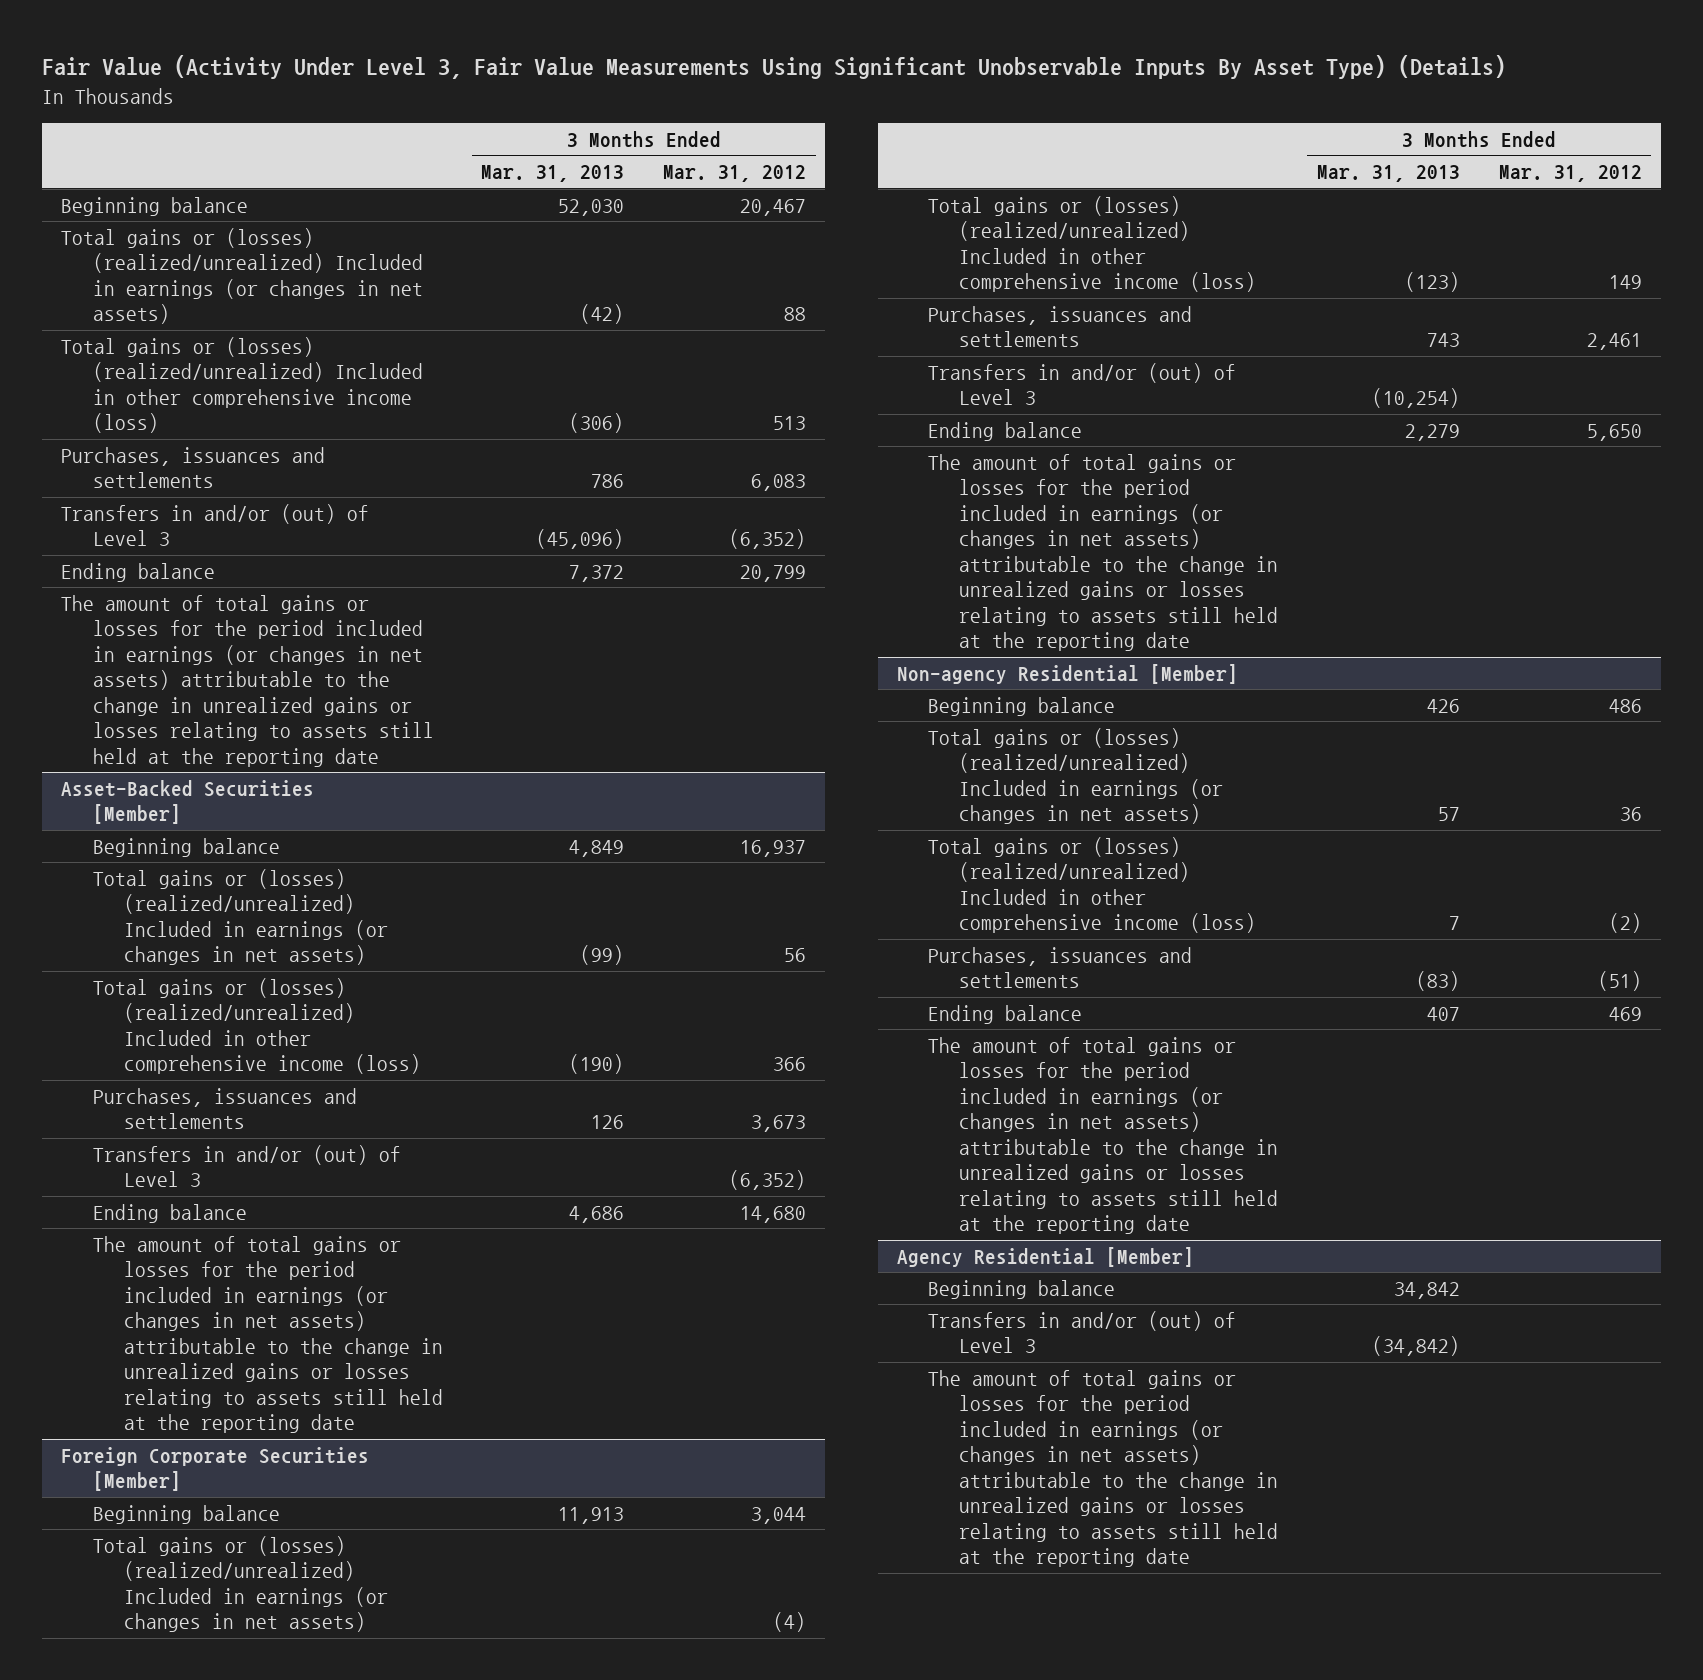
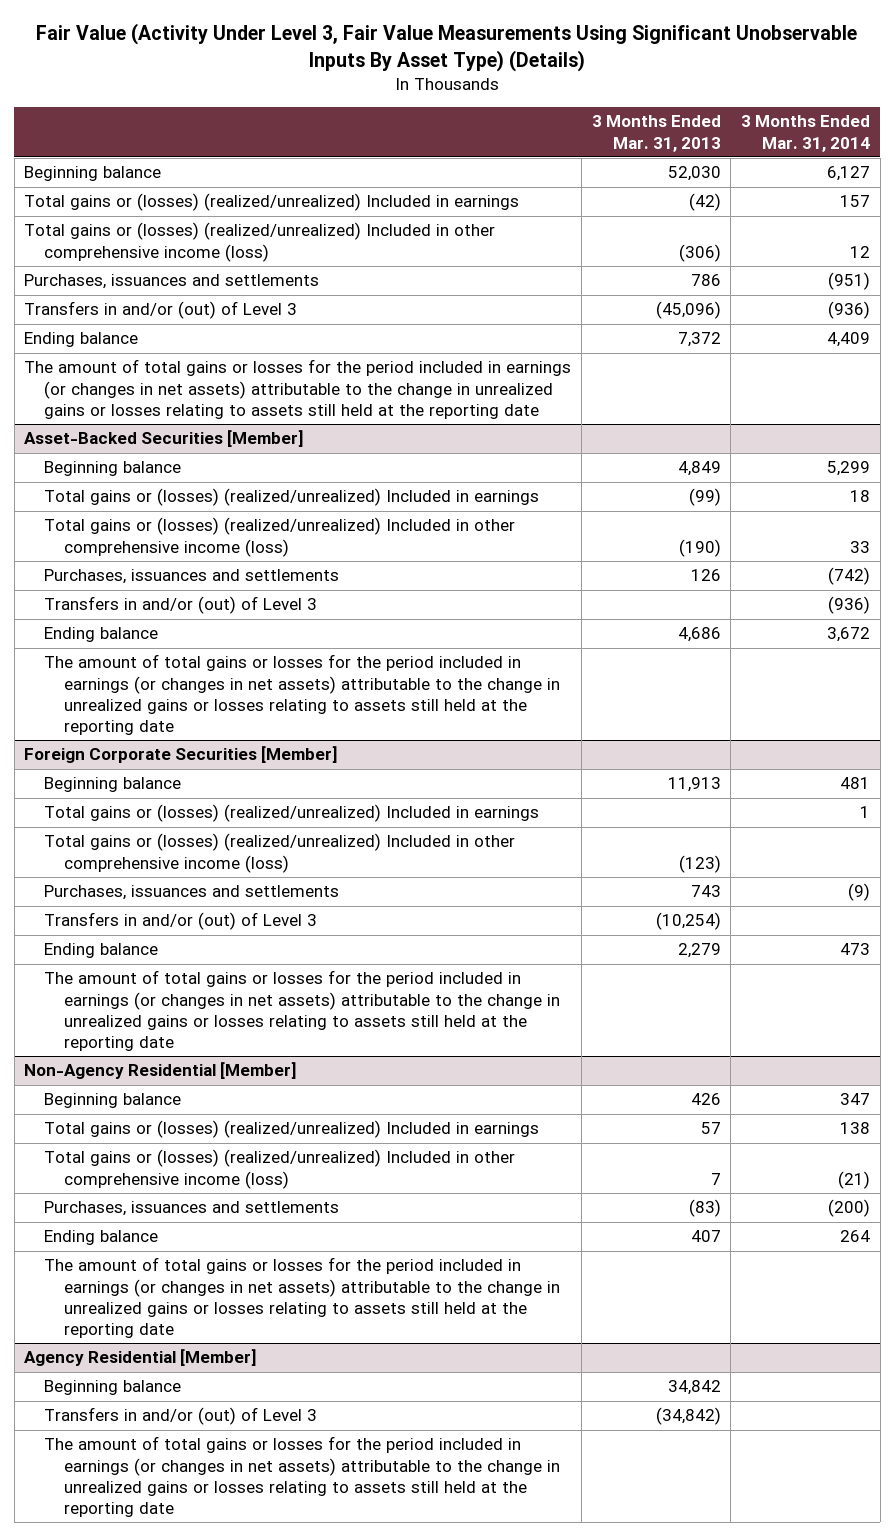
- | 3 Months Ended Mar. 31, 2013 | 3 Months Ended Mar. 31, 2012
+ | 3 Months Ended Mar. 31, 2013 | 3 Months Ended Mar. 31, 2014
- Total gains or (losses) (realized/unrealized) Included in earnings (or changes in net assets) | (42) | 88
+ Total gains or (losses) (realized/unrealized) Included in earnings | (42) | 157
@ Asset-Backed Securities [Member]
- Total gains or (losses) (realized/unrealized) Included in earnings (or changes in net assets) | (99) | 56
+ Total gains or (losses) (realized/unrealized) Included in earnings | (99) | 18
@ Foreign Corporate Securities [Member]
- Total gains or (losses) (realized/unrealized) Included in earnings (or changes in net assets) | | (4)
+ Total gains or (losses) (realized/unrealized) Included in earnings | | 1
- Non-agency Residential [Member]
+ Non-Agency Residential [Member]
- Total gains or (losses) (realized/unrealized) Included in earnings (or changes in net assets) | 57 | 36
+ Total gains or (losses) (realized/unrealized) Included in earnings | 57 | 138

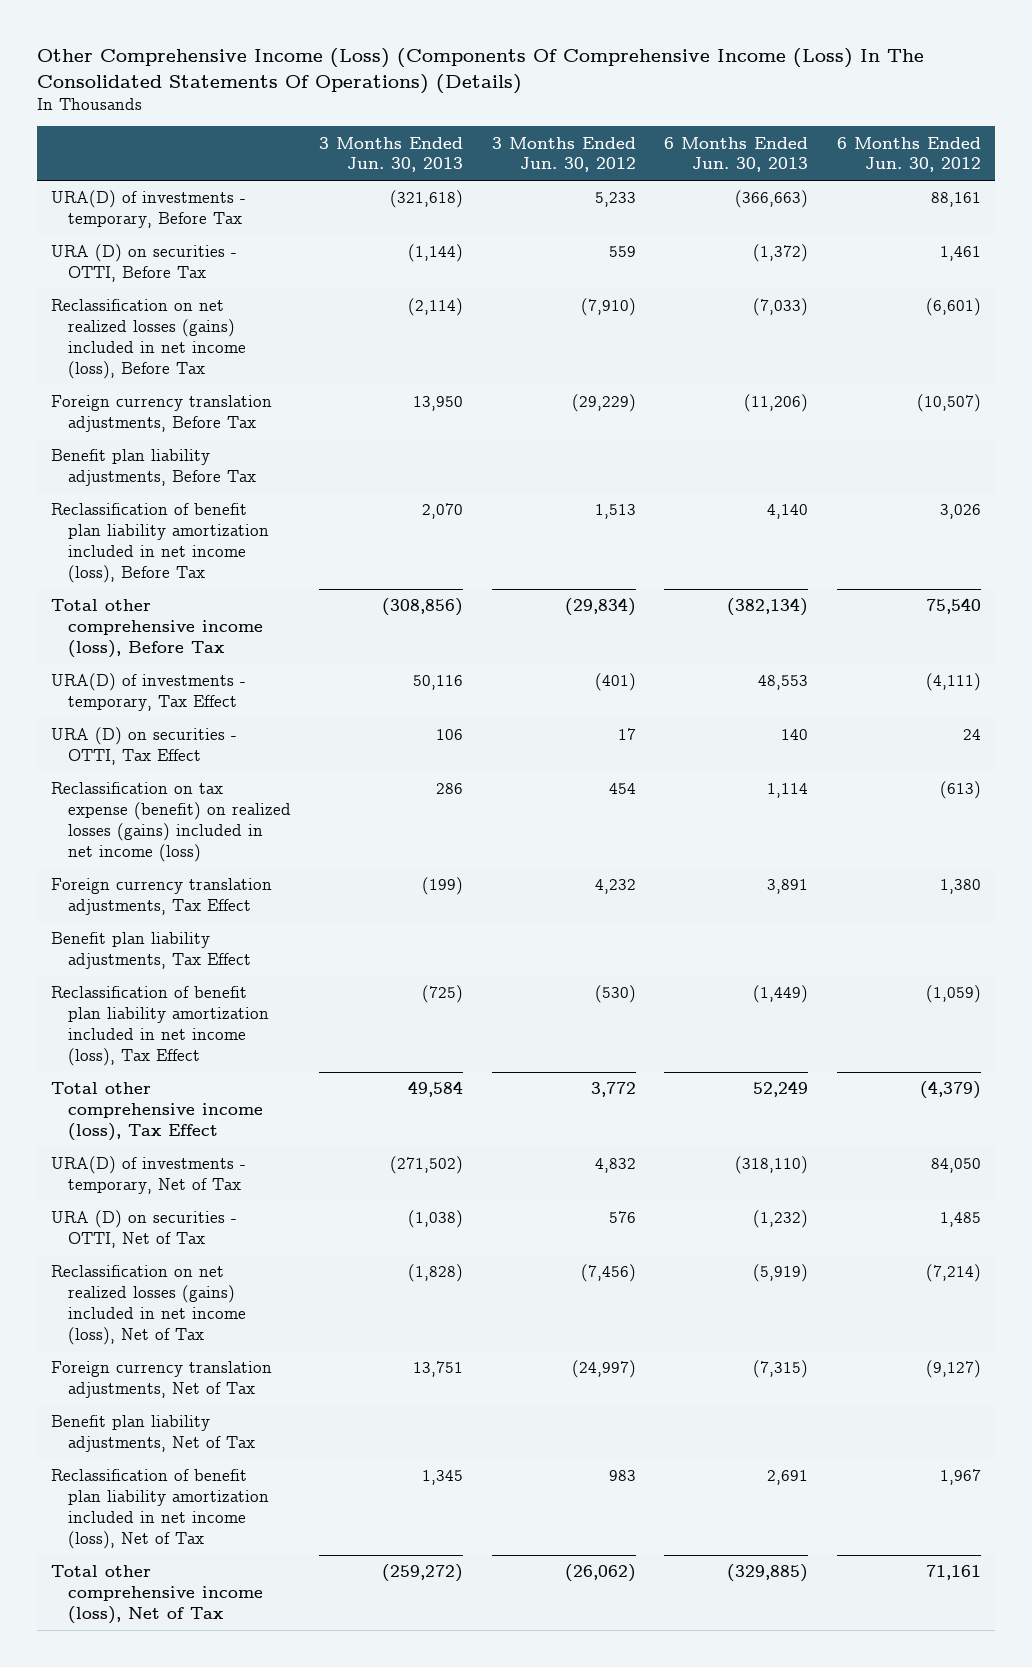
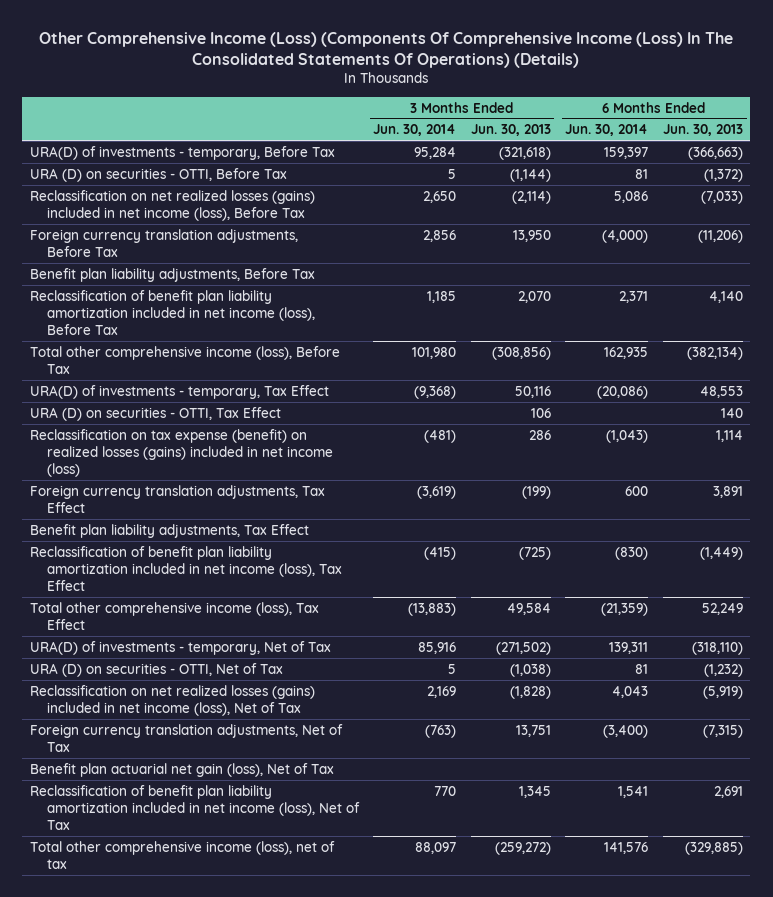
- | 3 Months Ended Jun. 30, 2013 | 3 Months Ended Jun. 30, 2012 | 6 Months Ended Jun. 30, 2013 | 6 Months Ended Jun. 30, 2012
+ | 3 Months Ended Jun. 30, 2014 | 3 Months Ended Jun. 30, 2013 | 6 Months Ended Jun. 30, 2014 | 6 Months Ended Jun. 30, 2013
- Benefit plan liability adjustments, Net of Tax
+ Benefit plan actuarial net gain (loss), Net of Tax
- Total other comprehensive income (loss), Net of Tax | (259,272) | (26,062) | (329,885) | 71,161
+ Total other comprehensive income (loss), net of tax | 88,097 | (259,272) | 141,576 | (329,885)

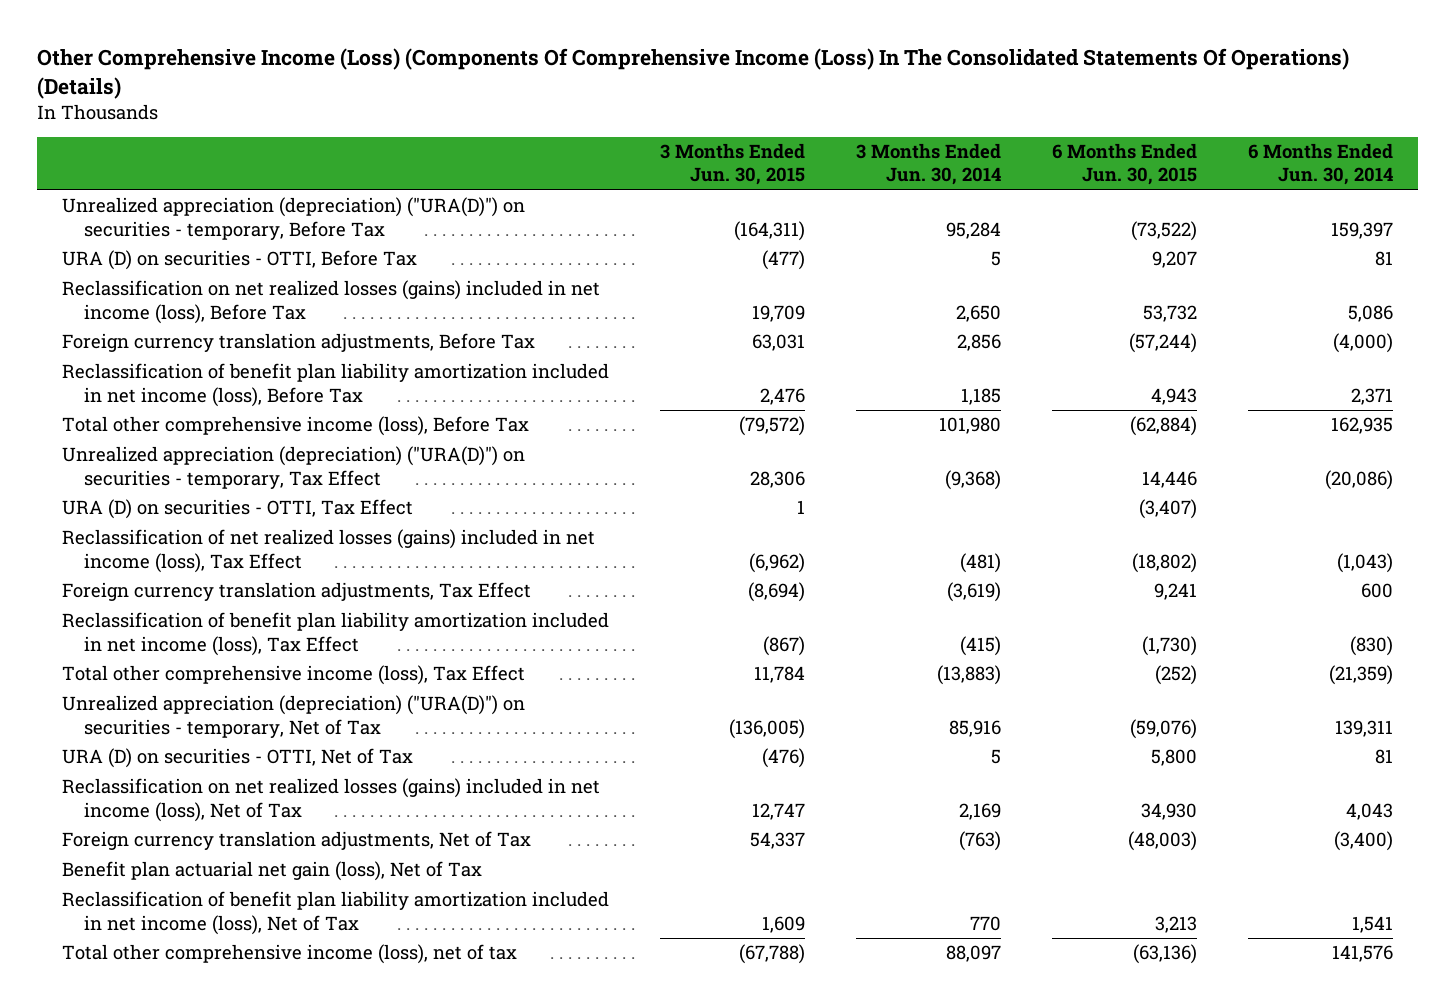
- | 3 Months Ended Jun. 30, 2014 | 3 Months Ended Jun. 30, 2013 | 6 Months Ended Jun. 30, 2014 | 6 Months Ended Jun. 30, 2013
+ | 3 Months Ended Jun. 30, 2015 | 3 Months Ended Jun. 30, 2014 | 6 Months Ended Jun. 30, 2015 | 6 Months Ended Jun. 30, 2014
- URA(D) of investments - temporary, Before Tax | 95,284 | (321,618) | 159,397 | (366,663)
+ Unrealized appreciation (depreciation) ("URA(D)") on securities - temporary, Before Tax | (164,311) | 95,284 | (73,522) | 159,397
- Benefit plan liability adjustments, Before Tax
- URA(D) of investments - temporary, Tax Effect | (9,368) | 50,116 | (20,086) | 48,553
+ Unrealized appreciation (depreciation) ("URA(D)") on securities - temporary, Tax Effect | 28,306 | (9,368) | 14,446 | (20,086)
- Reclassification on tax expense (benefit) on realized losses (gains) included in net income (loss) | (481) | 286 | (1,043) | 1,114
+ Reclassification of net realized losses (gains) included in net income (loss), Tax Effect | (6,962) | (481) | (18,802) | (1,043)
- Benefit plan liability adjustments, Tax Effect
- URA(D) of investments - temporary, Net of Tax | 85,916 | (271,502) | 139,311 | (318,110)
+ Unrealized appreciation (depreciation) ("URA(D)") on securities - temporary, Net of Tax | (136,005) | 85,916 | (59,076) | 139,311

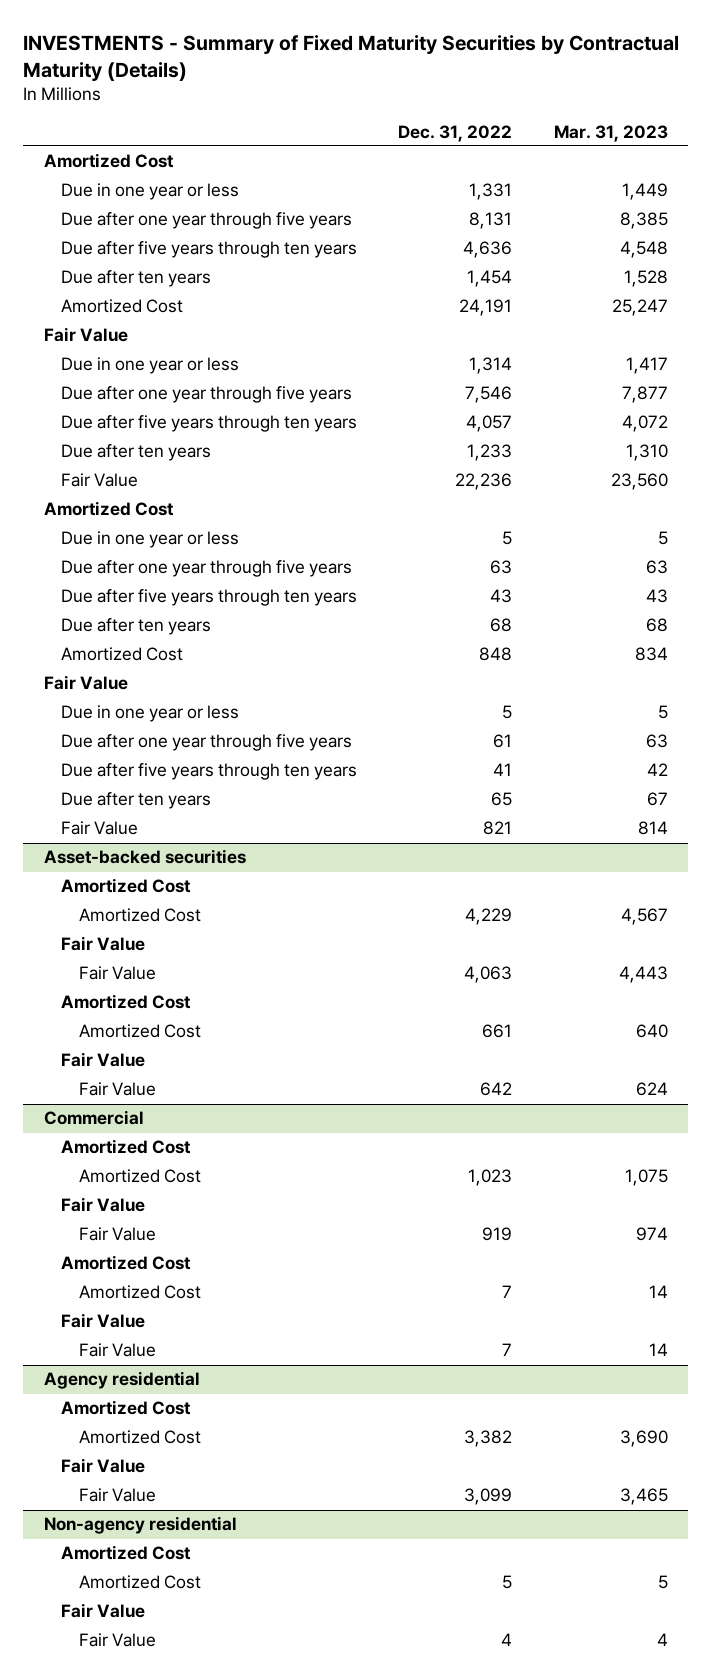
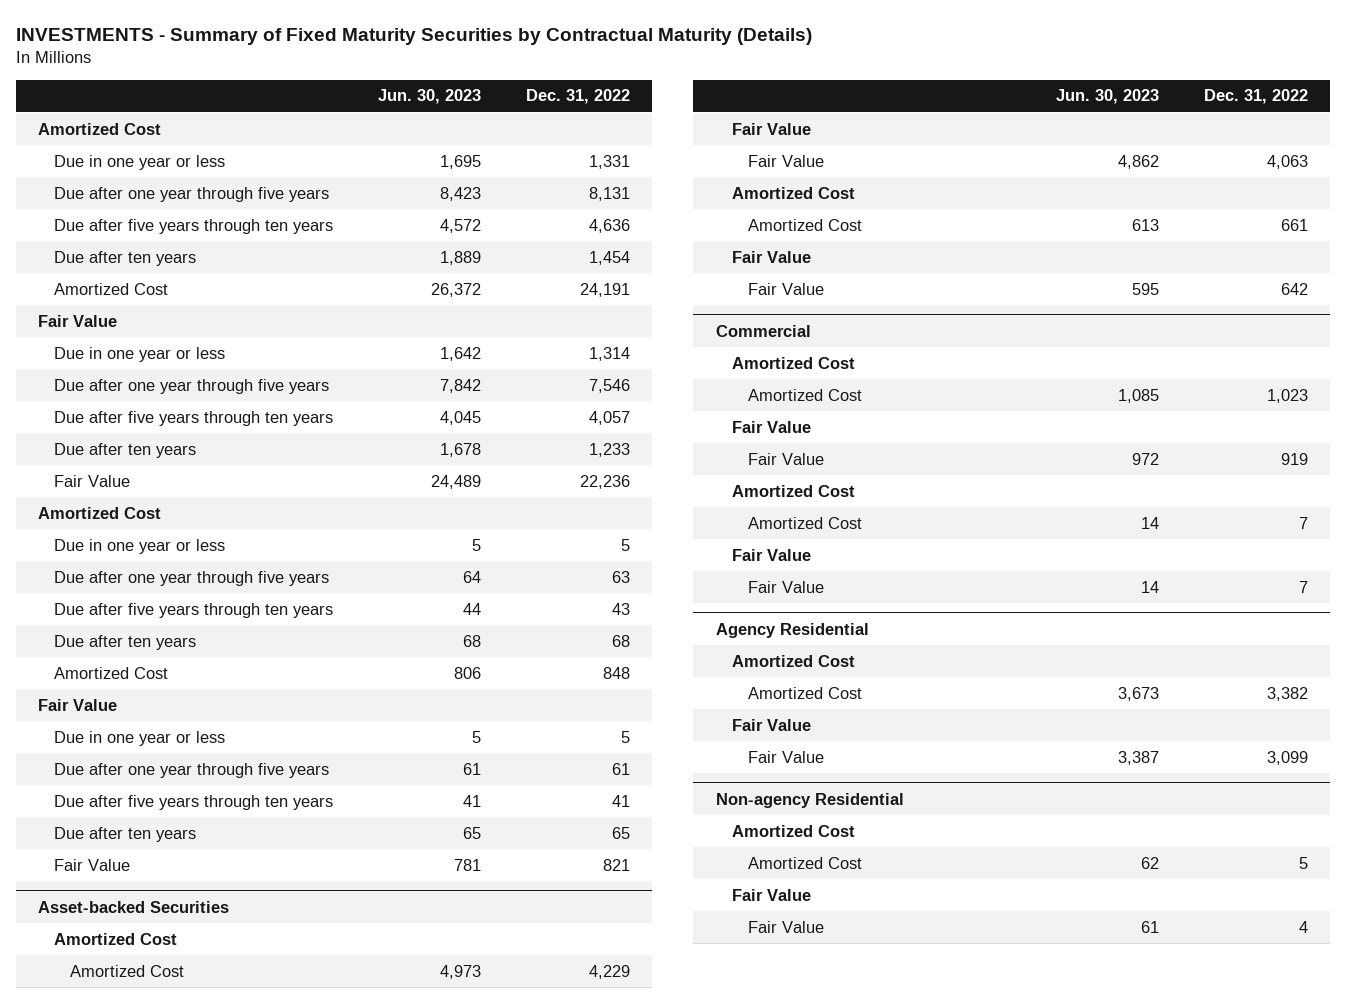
- | Dec. 31, 2022 | Mar. 31, 2023
+ | Jun. 30, 2023 | Dec. 31, 2022
- Asset-backed securities
+ Asset-backed Securities
- Agency residential
+ Agency Residential
- Non-agency residential
+ Non-agency Residential

